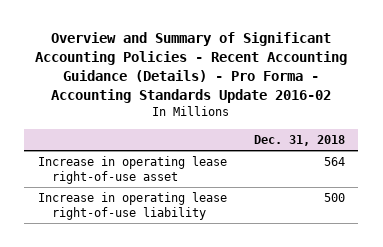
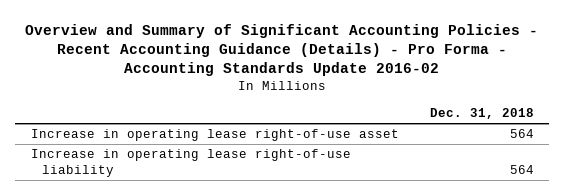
- Increase in operating lease right-of-use liability | 500
+ Increase in operating lease right-of-use liability | 564

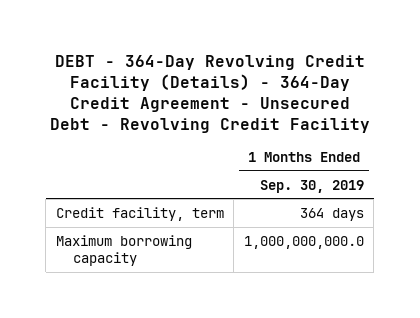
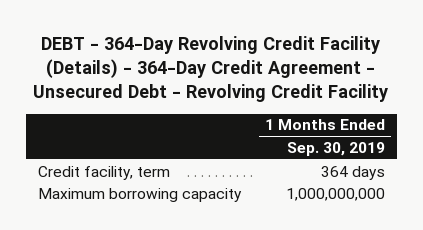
- Maximum borrowing capacity | 1,000,000,000.0
+ Maximum borrowing capacity | 1,000,000,000

